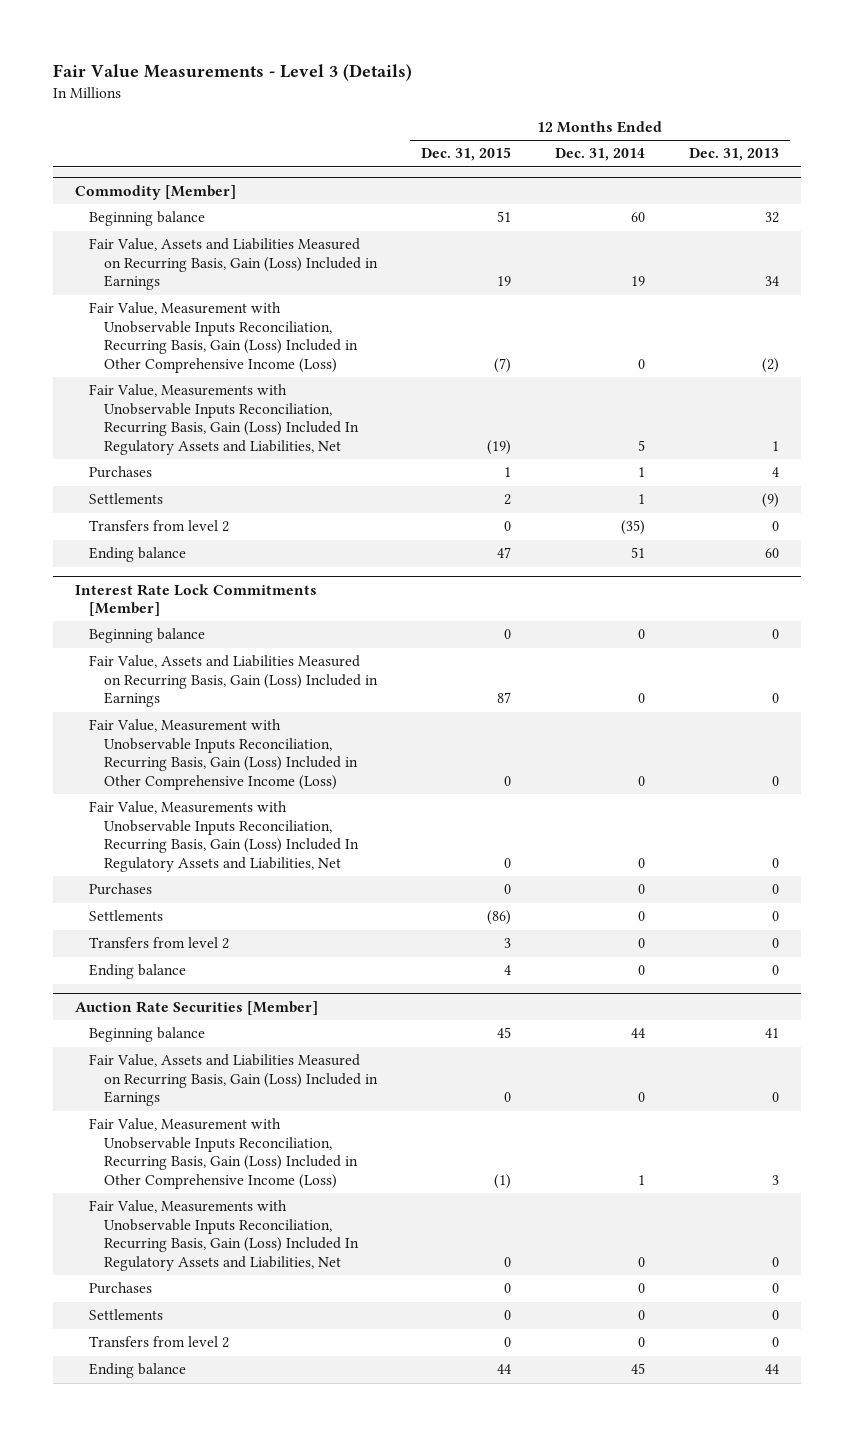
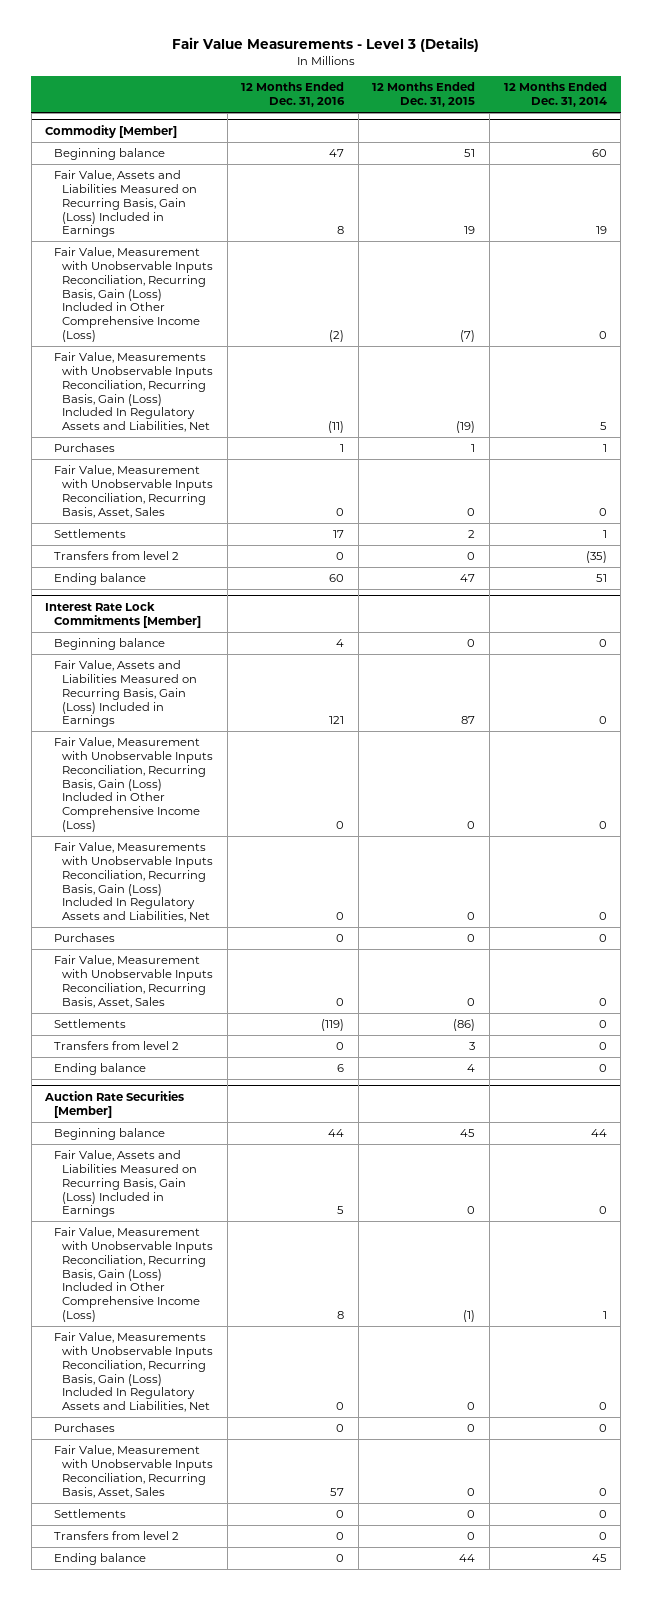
- | 12 Months Ended Dec. 31, 2015 | 12 Months Ended Dec. 31, 2014 | 12 Months Ended Dec. 31, 2013
+ | 12 Months Ended Dec. 31, 2016 | 12 Months Ended Dec. 31, 2015 | 12 Months Ended Dec. 31, 2014
@ Commodity [Member]
+ Fair Value, Measurement with Unobservable Inputs Reconciliation, Recurring Basis, Asset, Sales | 0 | 0 | 0
@ Interest Rate Lock Commitments [Member]
+ Fair Value, Measurement with Unobservable Inputs Reconciliation, Recurring Basis, Asset, Sales | 0 | 0 | 0
@ Auction Rate Securities [Member]
+ Fair Value, Measurement with Unobservable Inputs Reconciliation, Recurring Basis, Asset, Sales | 57 | 0 | 0

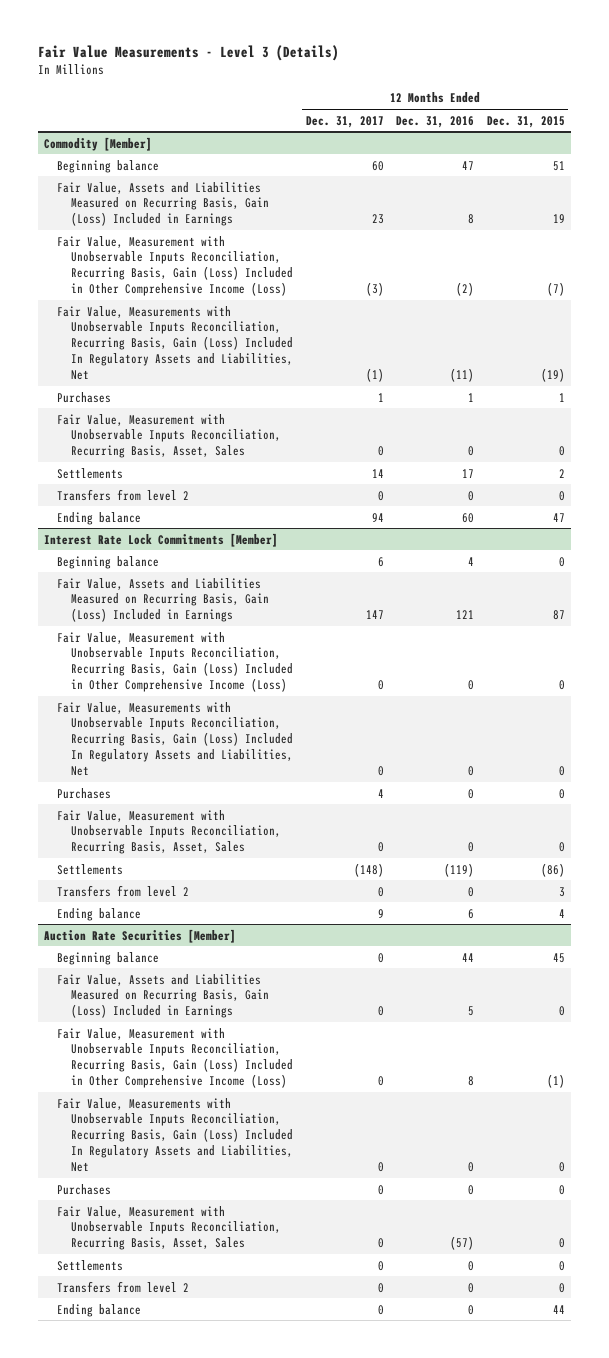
- | 12 Months Ended Dec. 31, 2016 | 12 Months Ended Dec. 31, 2015 | 12 Months Ended Dec. 31, 2014
+ | 12 Months Ended Dec. 31, 2017 | 12 Months Ended Dec. 31, 2016 | 12 Months Ended Dec. 31, 2015
@ Auction Rate Securities [Member]
- Fair Value, Measurement with Unobservable Inputs Reconciliation, Recurring Basis, Asset, Sales | 57 | 0 | 0
+ Fair Value, Measurement with Unobservable Inputs Reconciliation, Recurring Basis, Asset, Sales | 0 | (57) | 0

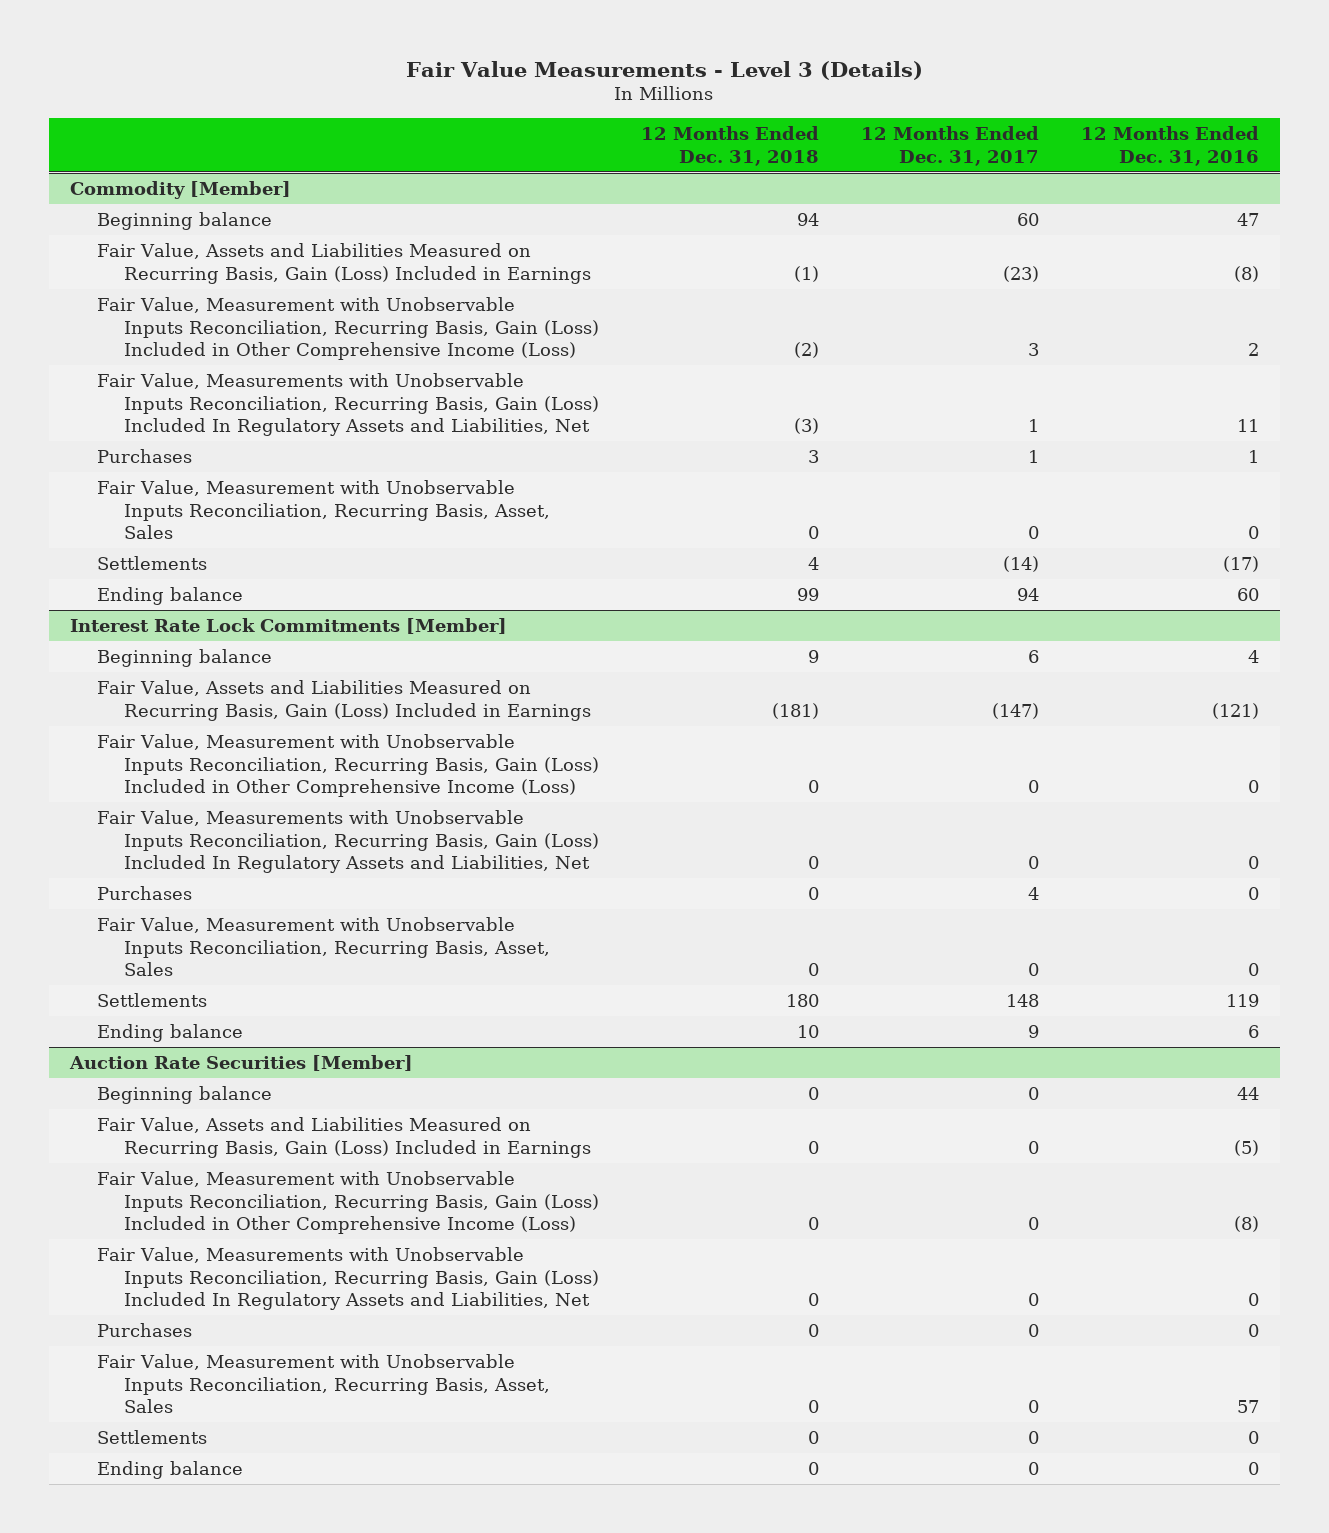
- | 12 Months Ended Dec. 31, 2017 | 12 Months Ended Dec. 31, 2016 | 12 Months Ended Dec. 31, 2015
+ | 12 Months Ended Dec. 31, 2018 | 12 Months Ended Dec. 31, 2017 | 12 Months Ended Dec. 31, 2016
@ Commodity [Member]
- Fair Value, Assets and Liabilities Measured on Recurring Basis, Gain (Loss) Included in Earnings | 23 | 8 | 19
- Fair Value, Measurement with Unobservable Inputs Reconciliation, Recurring Basis, Gain (Loss) Included in Other Comprehensive Income (Loss) | (3) | (2) | (7)
- Fair Value, Measurements with Unobservable Inputs Reconciliation, Recurring Basis, Gain (Loss) Included In Regulatory Assets and Liabilities, Net | (1) | (11) | (19)
+ Fair Value, Assets and Liabilities Measured on Recurring Basis, Gain (Loss) Included in Earnings | (1) | (23) | (8)
+ Fair Value, Measurement with Unobservable Inputs Reconciliation, Recurring Basis, Gain (Loss) Included in Other Comprehensive Income (Loss) | (2) | 3 | 2
+ Fair Value, Measurements with Unobservable Inputs Reconciliation, Recurring Basis, Gain (Loss) Included In Regulatory Assets and Liabilities, Net | (3) | 1 | 11
- Settlements | 14 | 17 | 2
- Transfers from level 2 | 0 | 0 | 0
+ Settlements | 4 | (14) | (17)
@ Interest Rate Lock Commitments [Member]
- Fair Value, Assets and Liabilities Measured on Recurring Basis, Gain (Loss) Included in Earnings | 147 | 121 | 87
+ Fair Value, Assets and Liabilities Measured on Recurring Basis, Gain (Loss) Included in Earnings | (181) | (147) | (121)
- Settlements | (148) | (119) | (86)
- Transfers from level 2 | 0 | 0 | 3
+ Settlements | 180 | 148 | 119
@ Auction Rate Securities [Member]
- Fair Value, Assets and Liabilities Measured on Recurring Basis, Gain (Loss) Included in Earnings | 0 | 5 | 0
- Fair Value, Measurement with Unobservable Inputs Reconciliation, Recurring Basis, Gain (Loss) Included in Other Comprehensive Income (Loss) | 0 | 8 | (1)
+ Fair Value, Assets and Liabilities Measured on Recurring Basis, Gain (Loss) Included in Earnings | 0 | 0 | (5)
+ Fair Value, Measurement with Unobservable Inputs Reconciliation, Recurring Basis, Gain (Loss) Included in Other Comprehensive Income (Loss) | 0 | 0 | (8)
- Fair Value, Measurement with Unobservable Inputs Reconciliation, Recurring Basis, Asset, Sales | 0 | (57) | 0
+ Fair Value, Measurement with Unobservable Inputs Reconciliation, Recurring Basis, Asset, Sales | 0 | 0 | 57
- Transfers from level 2 | 0 | 0 | 0

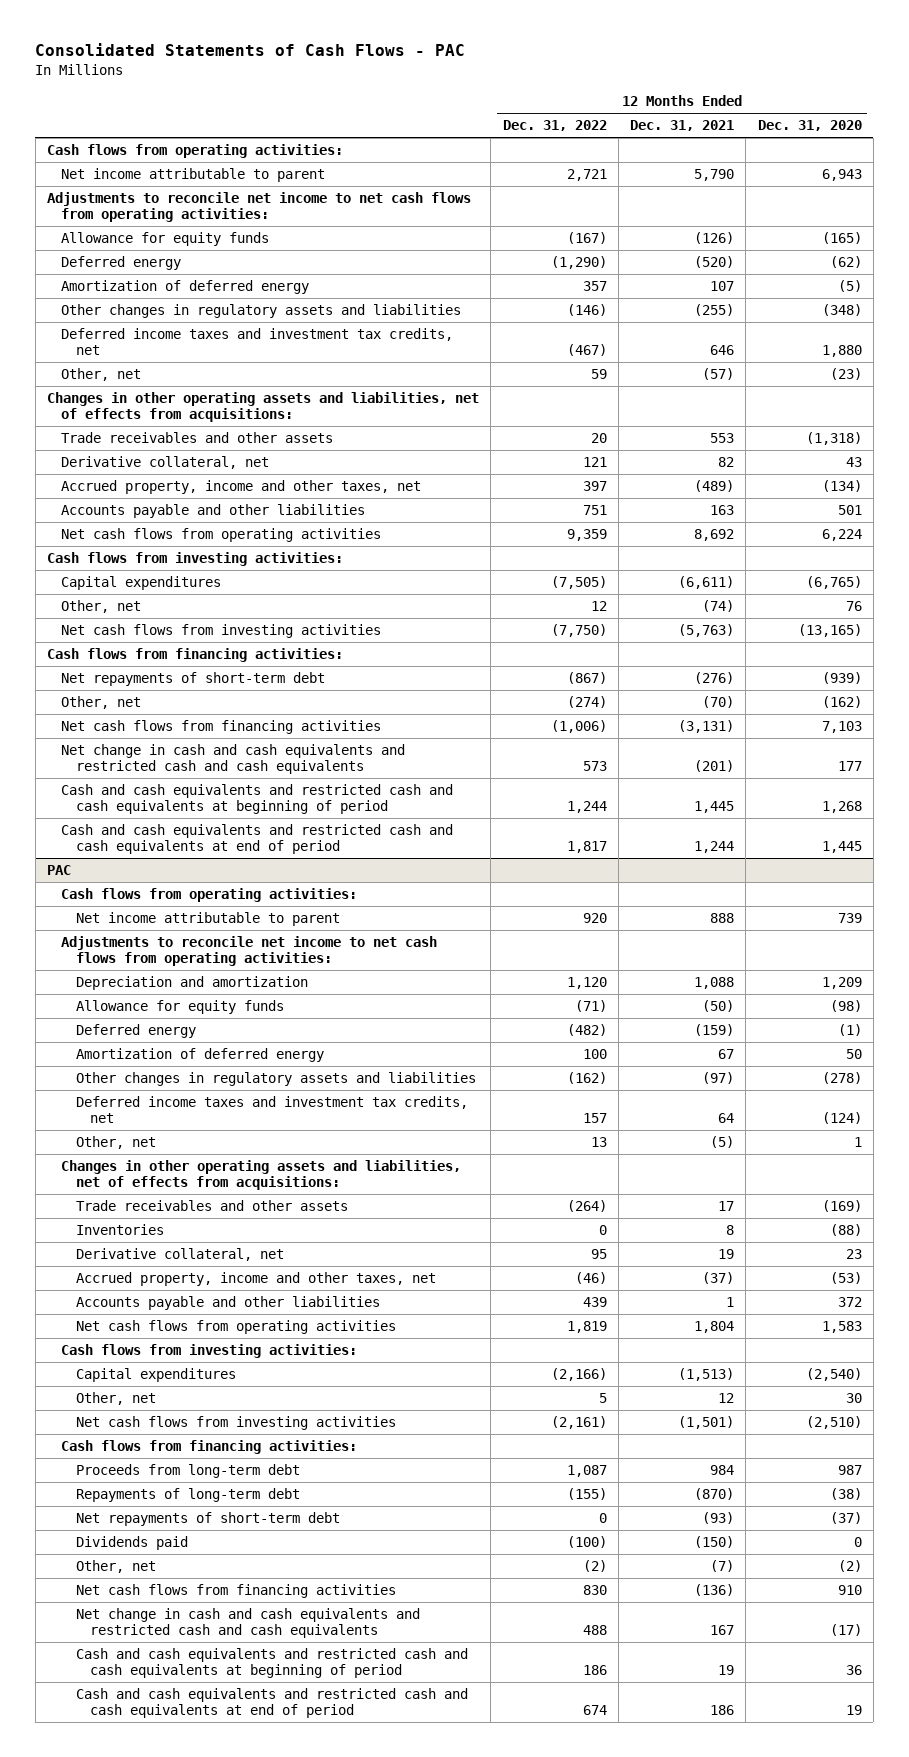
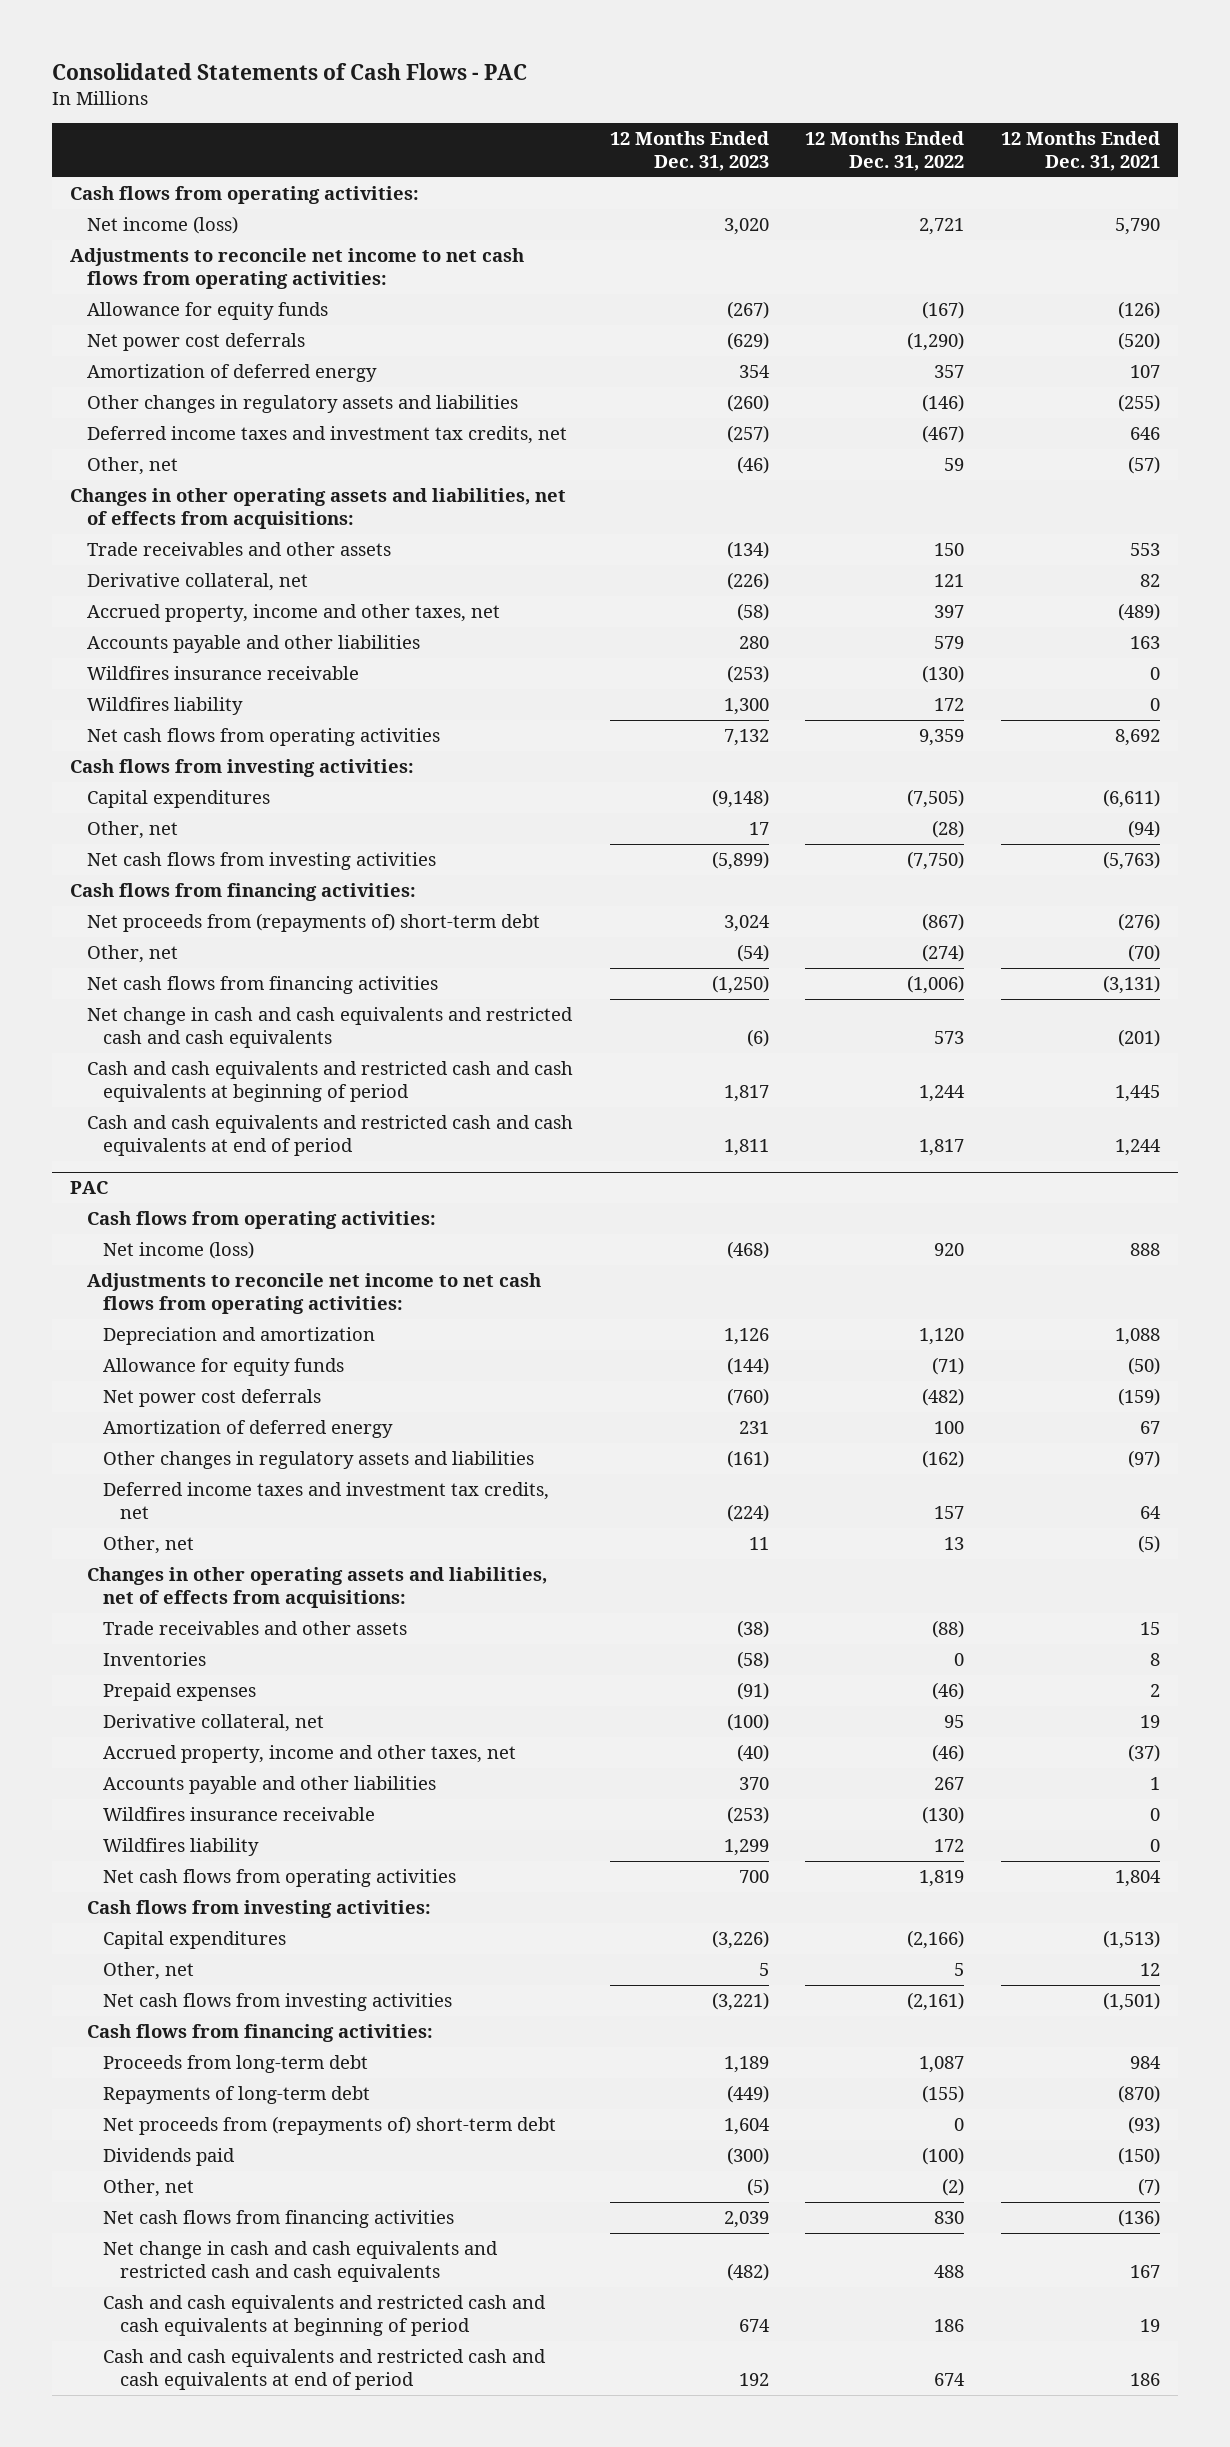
- | 12 Months Ended Dec. 31, 2022 | 12 Months Ended Dec. 31, 2021 | 12 Months Ended Dec. 31, 2020
+ | 12 Months Ended Dec. 31, 2023 | 12 Months Ended Dec. 31, 2022 | 12 Months Ended Dec. 31, 2021
- Net income attributable to parent | 2,721 | 5,790 | 6,943
+ Net income (loss) | 3,020 | 2,721 | 5,790
- Deferred energy | (1,290) | (520) | (62)
+ Net power cost deferrals | (629) | (1,290) | (520)
- Trade receivables and other assets | 20 | 553 | (1,318)
+ Trade receivables and other assets | (134) | 150 | 553
- Accounts payable and other liabilities | 751 | 163 | 501
+ Accounts payable and other liabilities | 280 | 579 | 163
+ Wildfires insurance receivable | (253) | (130) | 0
+ Wildfires liability | 1,300 | 172 | 0
- Other, net | 12 | (74) | 76
+ Other, net | 17 | (28) | (94)
- Net repayments of short-term debt | (867) | (276) | (939)
+ Net proceeds from (repayments of) short-term debt | 3,024 | (867) | (276)
@ PAC
- Net income attributable to parent | 920 | 888 | 739
+ Net income (loss) | (468) | 920 | 888
- Deferred energy | (482) | (159) | (1)
+ Net power cost deferrals | (760) | (482) | (159)
- Trade receivables and other assets | (264) | 17 | (169)
+ Trade receivables and other assets | (38) | (88) | 15
+ Prepaid expenses | (91) | (46) | 2
- Accounts payable and other liabilities | 439 | 1 | 372
+ Accounts payable and other liabilities | 370 | 267 | 1
+ Wildfires insurance receivable | (253) | (130) | 0
+ Wildfires liability | 1,299 | 172 | 0
- Net repayments of short-term debt | 0 | (93) | (37)
+ Net proceeds from (repayments of) short-term debt | 1,604 | 0 | (93)

